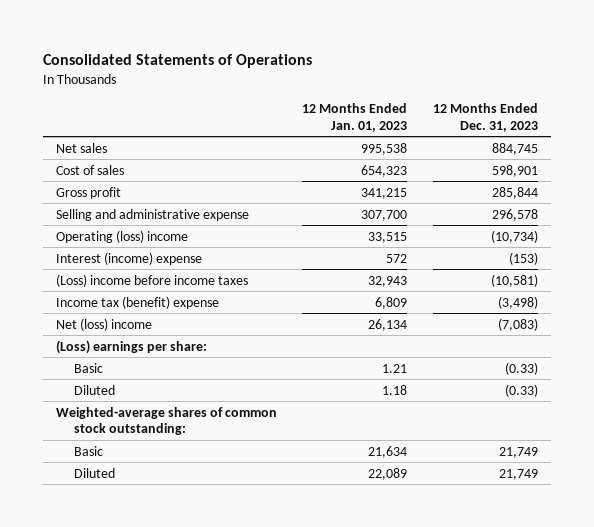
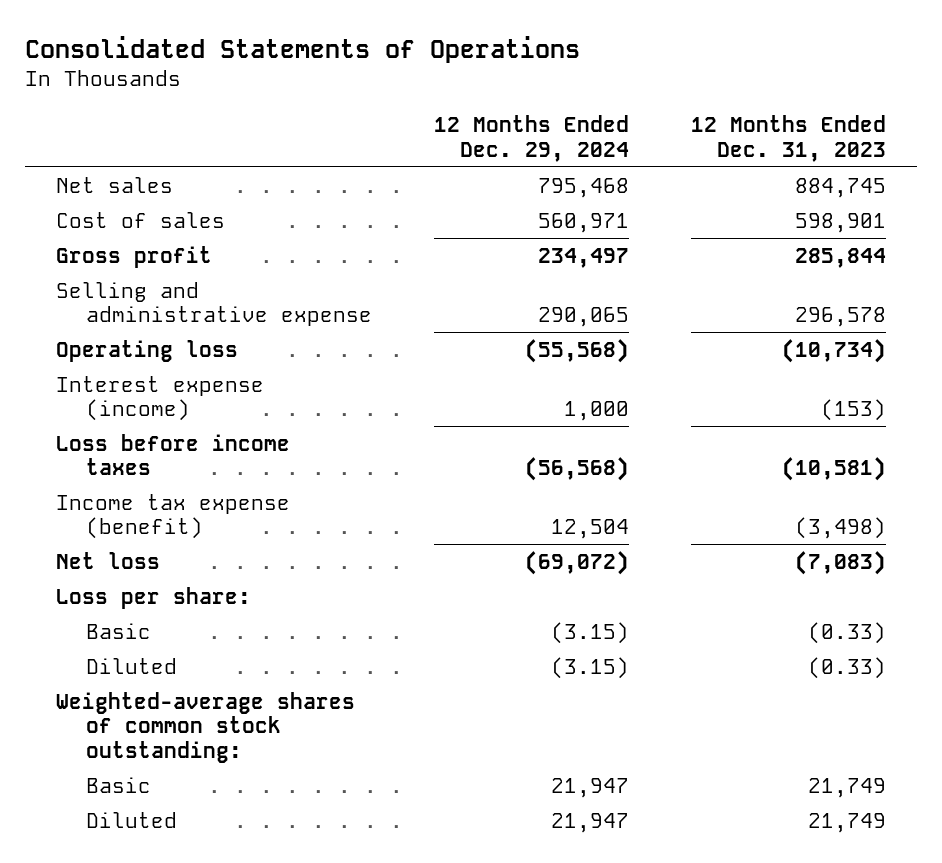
- | 12 Months Ended Jan. 01, 2023 | 12 Months Ended Dec. 31, 2023
+ | 12 Months Ended Dec. 29, 2024 | 12 Months Ended Dec. 31, 2023
- Operating (loss) income | 33,515 | (10,734)
- Interest (income) expense | 572 | (153)
- (Loss) income before income taxes | 32,943 | (10,581)
- Income tax (benefit) expense | 6,809 | (3,498)
- Net (loss) income | 26,134 | (7,083)
- (Loss) earnings per share:
+ Operating loss | (55,568) | (10,734)
+ Interest expense (income) | 1,000 | (153)
+ Loss before income taxes | (56,568) | (10,581)
+ Income tax expense (benefit) | 12,504 | (3,498)
+ Net loss | (69,072) | (7,083)
+ Loss per share:

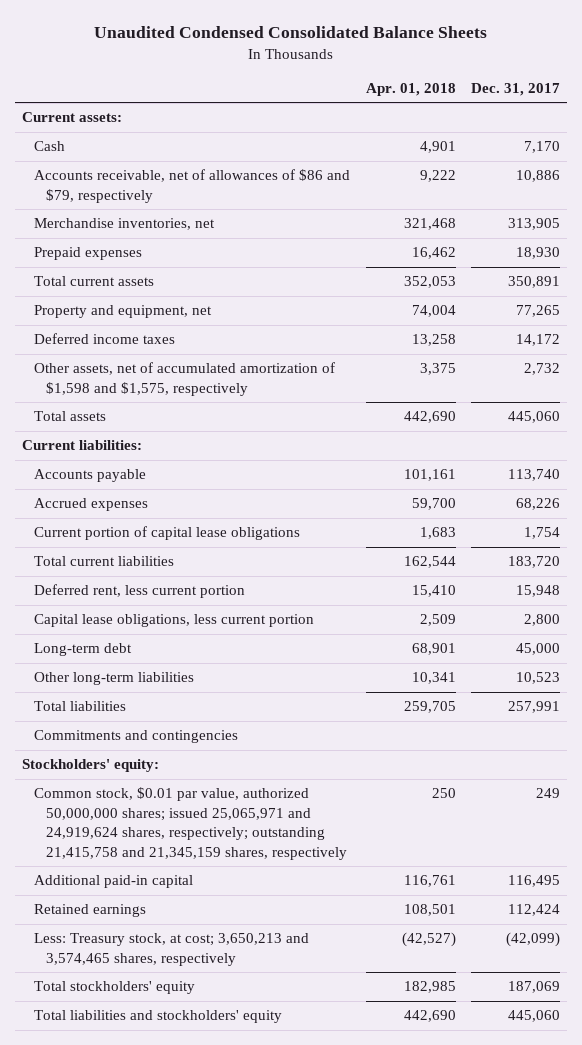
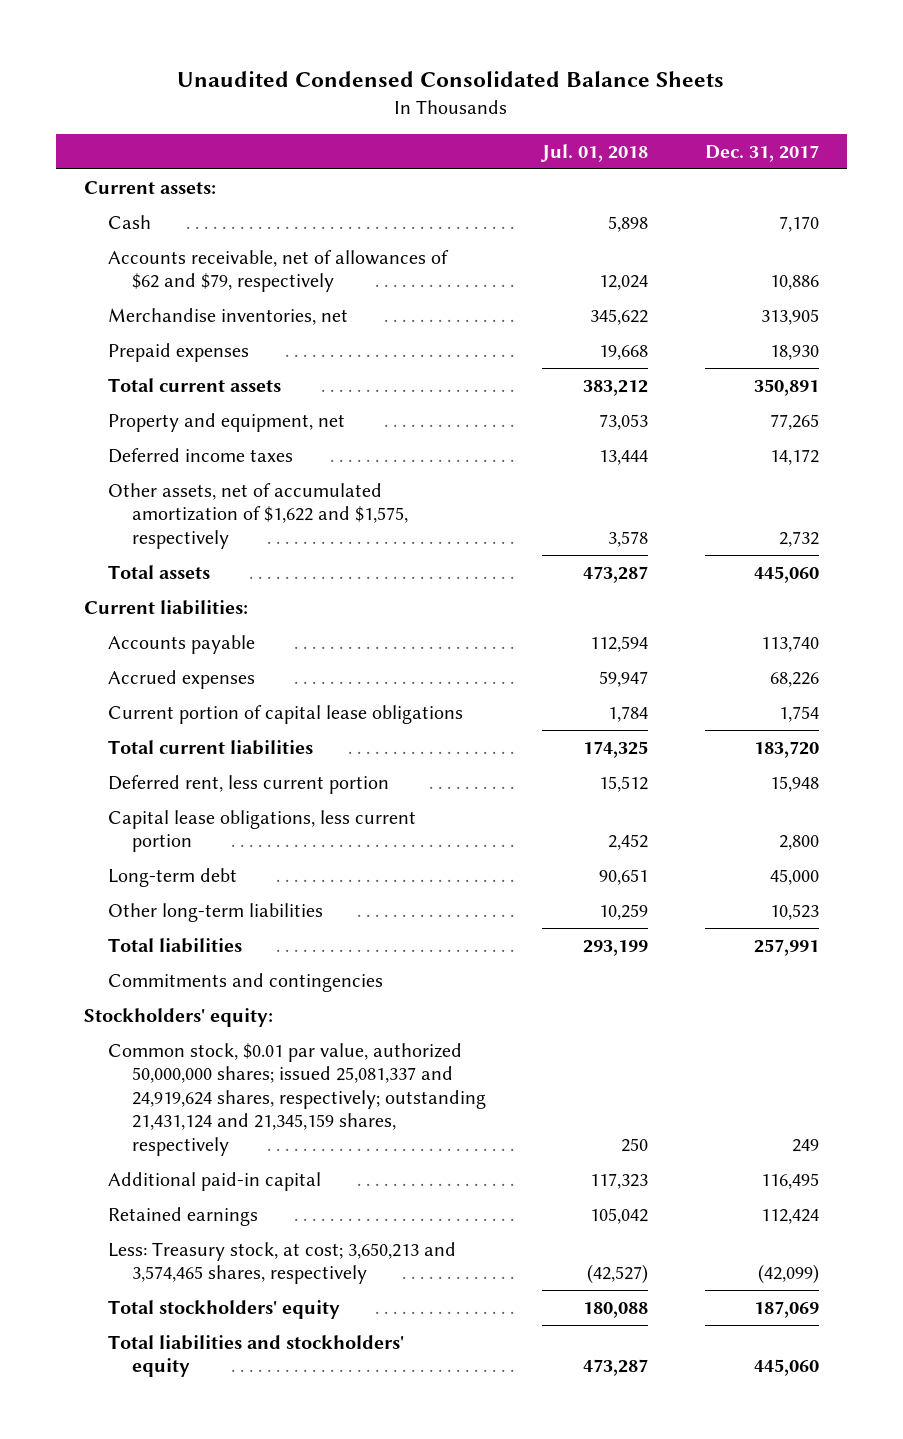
- | Apr. 01, 2018 | Dec. 31, 2017
+ | Jul. 01, 2018 | Dec. 31, 2017
- Accounts receivable, net of allowances of $86 and $79, respectively | 9,222 | 10,886
+ Accounts receivable, net of allowances of $62 and $79, respectively | 12,024 | 10,886
- Other assets, net of accumulated amortization of $1,598 and $1,575, respectively | 3,375 | 2,732
+ Other assets, net of accumulated amortization of $1,622 and $1,575, respectively | 3,578 | 2,732
- Common stock, $0.01 par value, authorized 50,000,000 shares; issued 25,065,971 and 24,919,624 shares, respectively; outstanding 21,415,758 and 21,345,159 shares, respectively | 250 | 249
+ Common stock, $0.01 par value, authorized 50,000,000 shares; issued 25,081,337 and 24,919,624 shares, respectively; outstanding 21,431,124 and 21,345,159 shares, respectively | 250 | 249

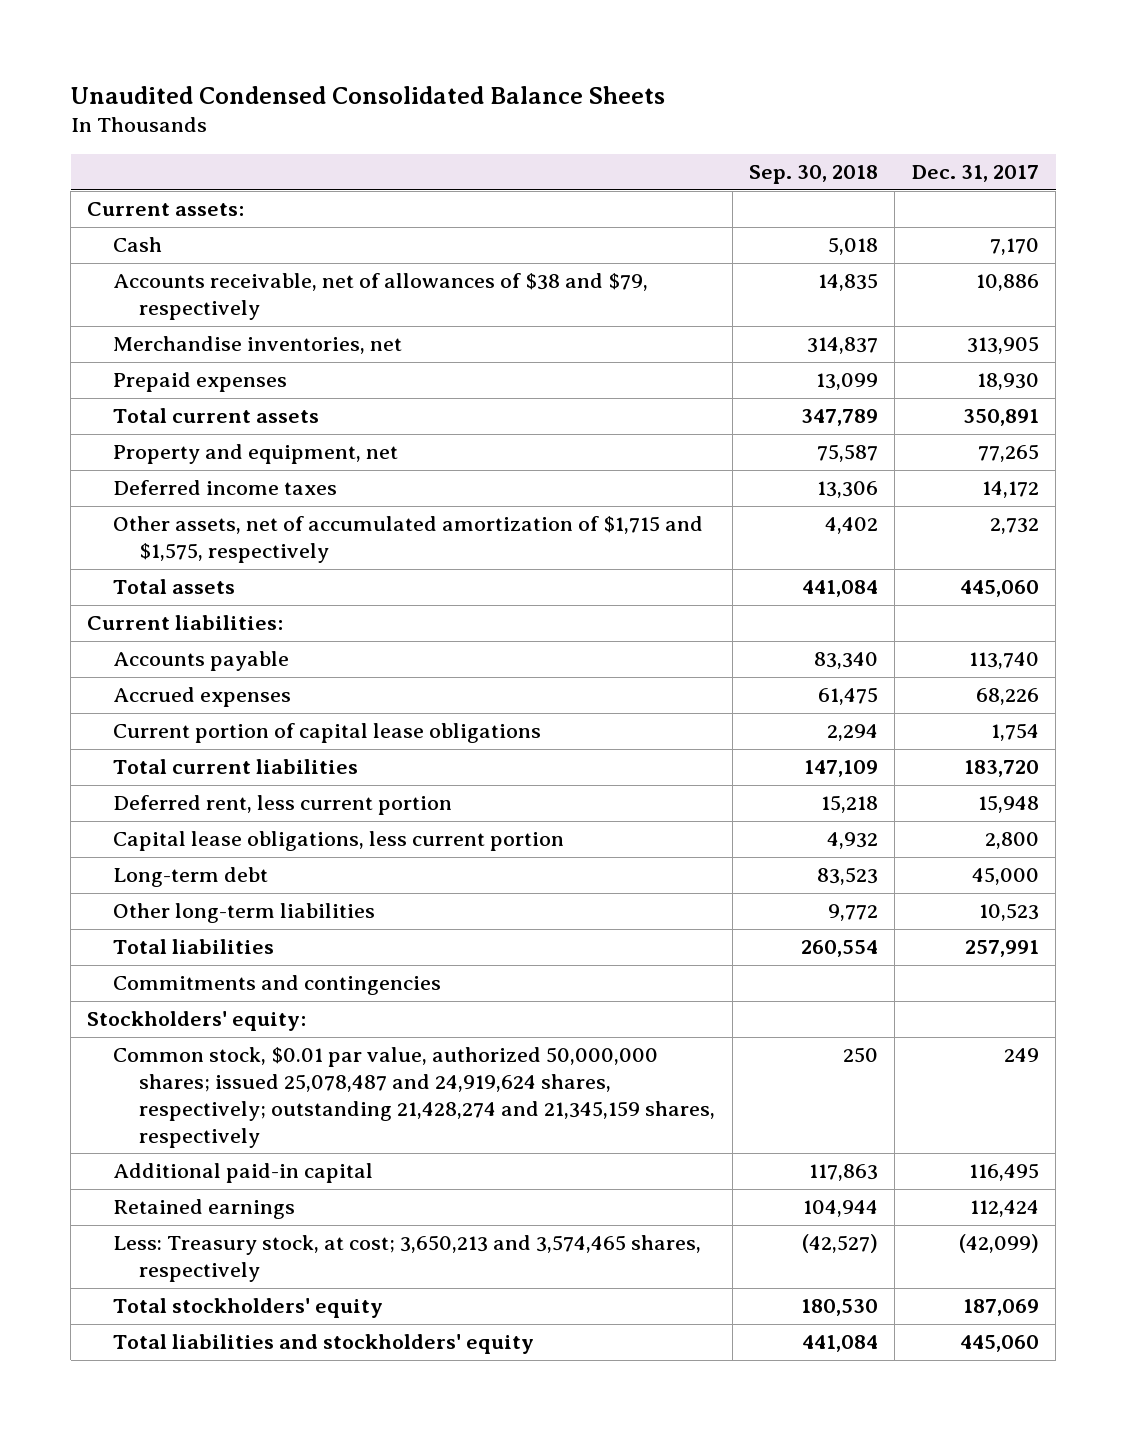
- | Jul. 01, 2018 | Dec. 31, 2017
+ | Sep. 30, 2018 | Dec. 31, 2017
- Accounts receivable, net of allowances of $62 and $79, respectively | 12,024 | 10,886
+ Accounts receivable, net of allowances of $38 and $79, respectively | 14,835 | 10,886
- Other assets, net of accumulated amortization of $1,622 and $1,575, respectively | 3,578 | 2,732
+ Other assets, net of accumulated amortization of $1,715 and $1,575, respectively | 4,402 | 2,732
- Common stock, $0.01 par value, authorized 50,000,000 shares; issued 25,081,337 and 24,919,624 shares, respectively; outstanding 21,431,124 and 21,345,159 shares, respectively | 250 | 249
+ Common stock, $0.01 par value, authorized 50,000,000 shares; issued 25,078,487 and 24,919,624 shares, respectively; outstanding 21,428,274 and 21,345,159 shares, respectively | 250 | 249

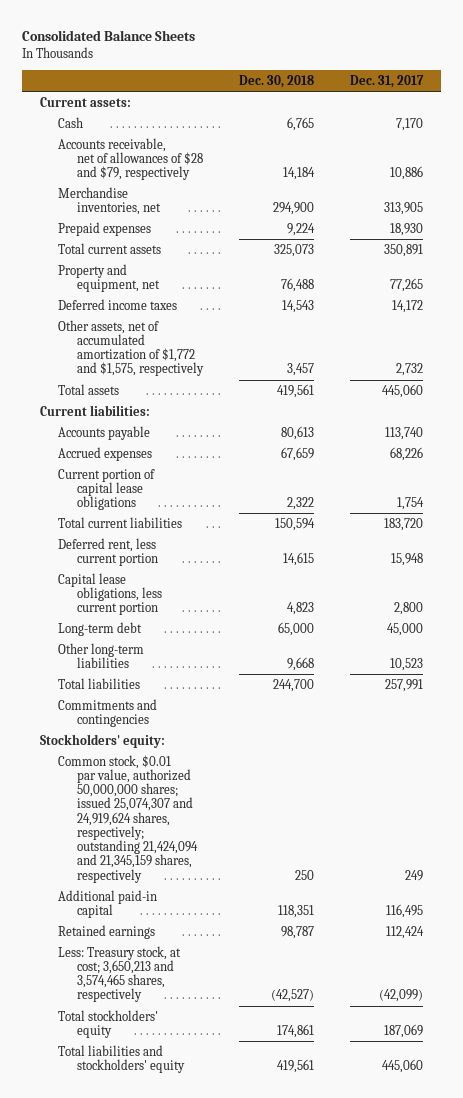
- Unaudited Condensed Consolidated Balance Sheets
+ Consolidated Balance Sheets
- | Sep. 30, 2018 | Dec. 31, 2017
+ | Dec. 30, 2018 | Dec. 31, 2017
- Accounts receivable, net of allowances of $38 and $79, respectively | 14,835 | 10,886
+ Accounts receivable, net of allowances of $28 and $79, respectively | 14,184 | 10,886
- Other assets, net of accumulated amortization of $1,715 and $1,575, respectively | 4,402 | 2,732
+ Other assets, net of accumulated amortization of $1,772 and $1,575, respectively | 3,457 | 2,732
- Common stock, $0.01 par value, authorized 50,000,000 shares; issued 25,078,487 and 24,919,624 shares, respectively; outstanding 21,428,274 and 21,345,159 shares, respectively | 250 | 249
+ Common stock, $0.01 par value, authorized 50,000,000 shares; issued 25,074,307 and 24,919,624 shares, respectively; outstanding 21,424,094 and 21,345,159 shares, respectively | 250 | 249

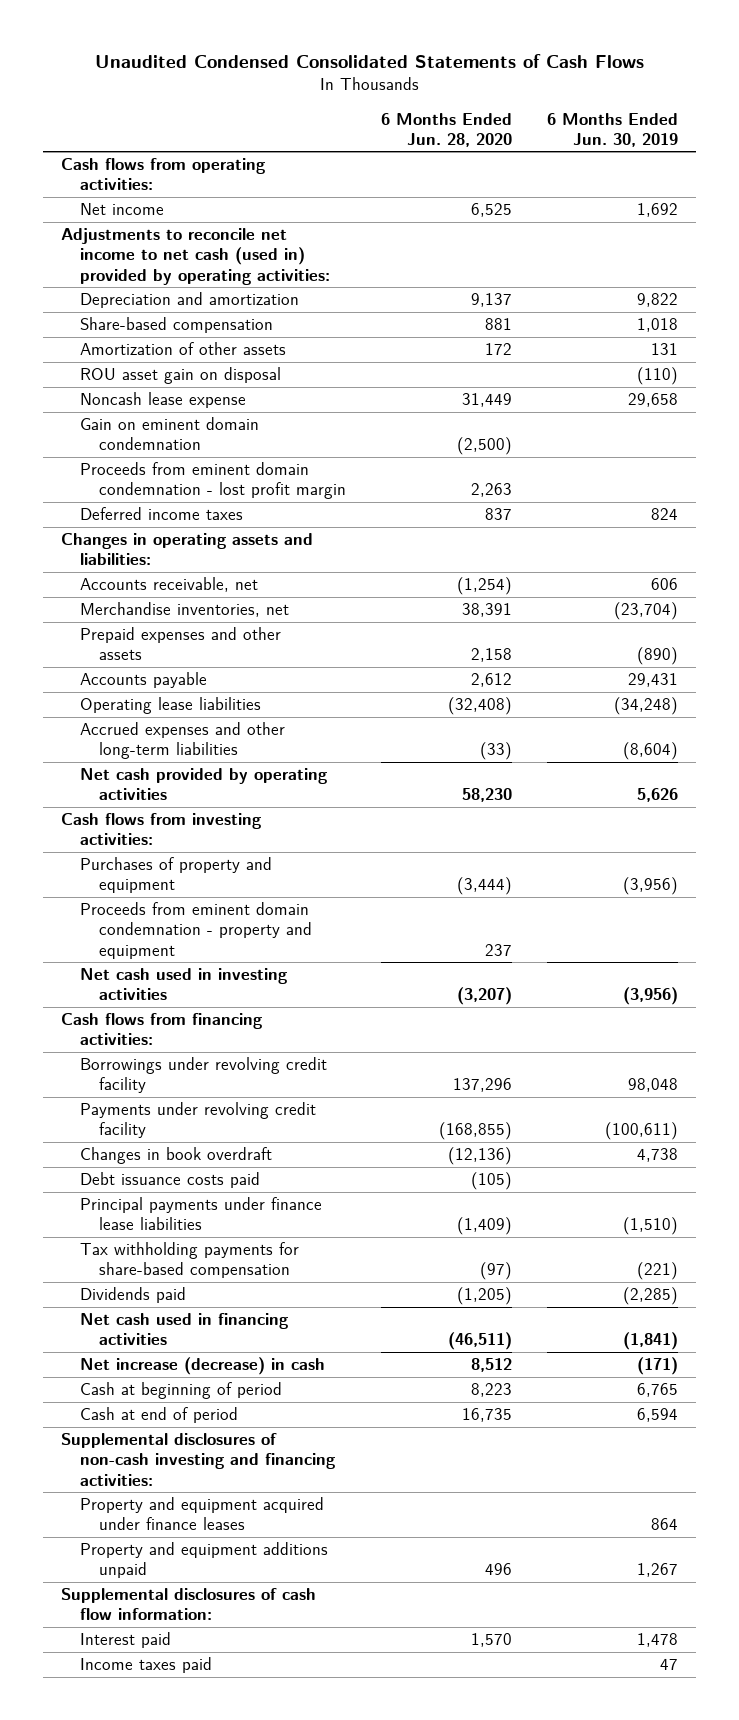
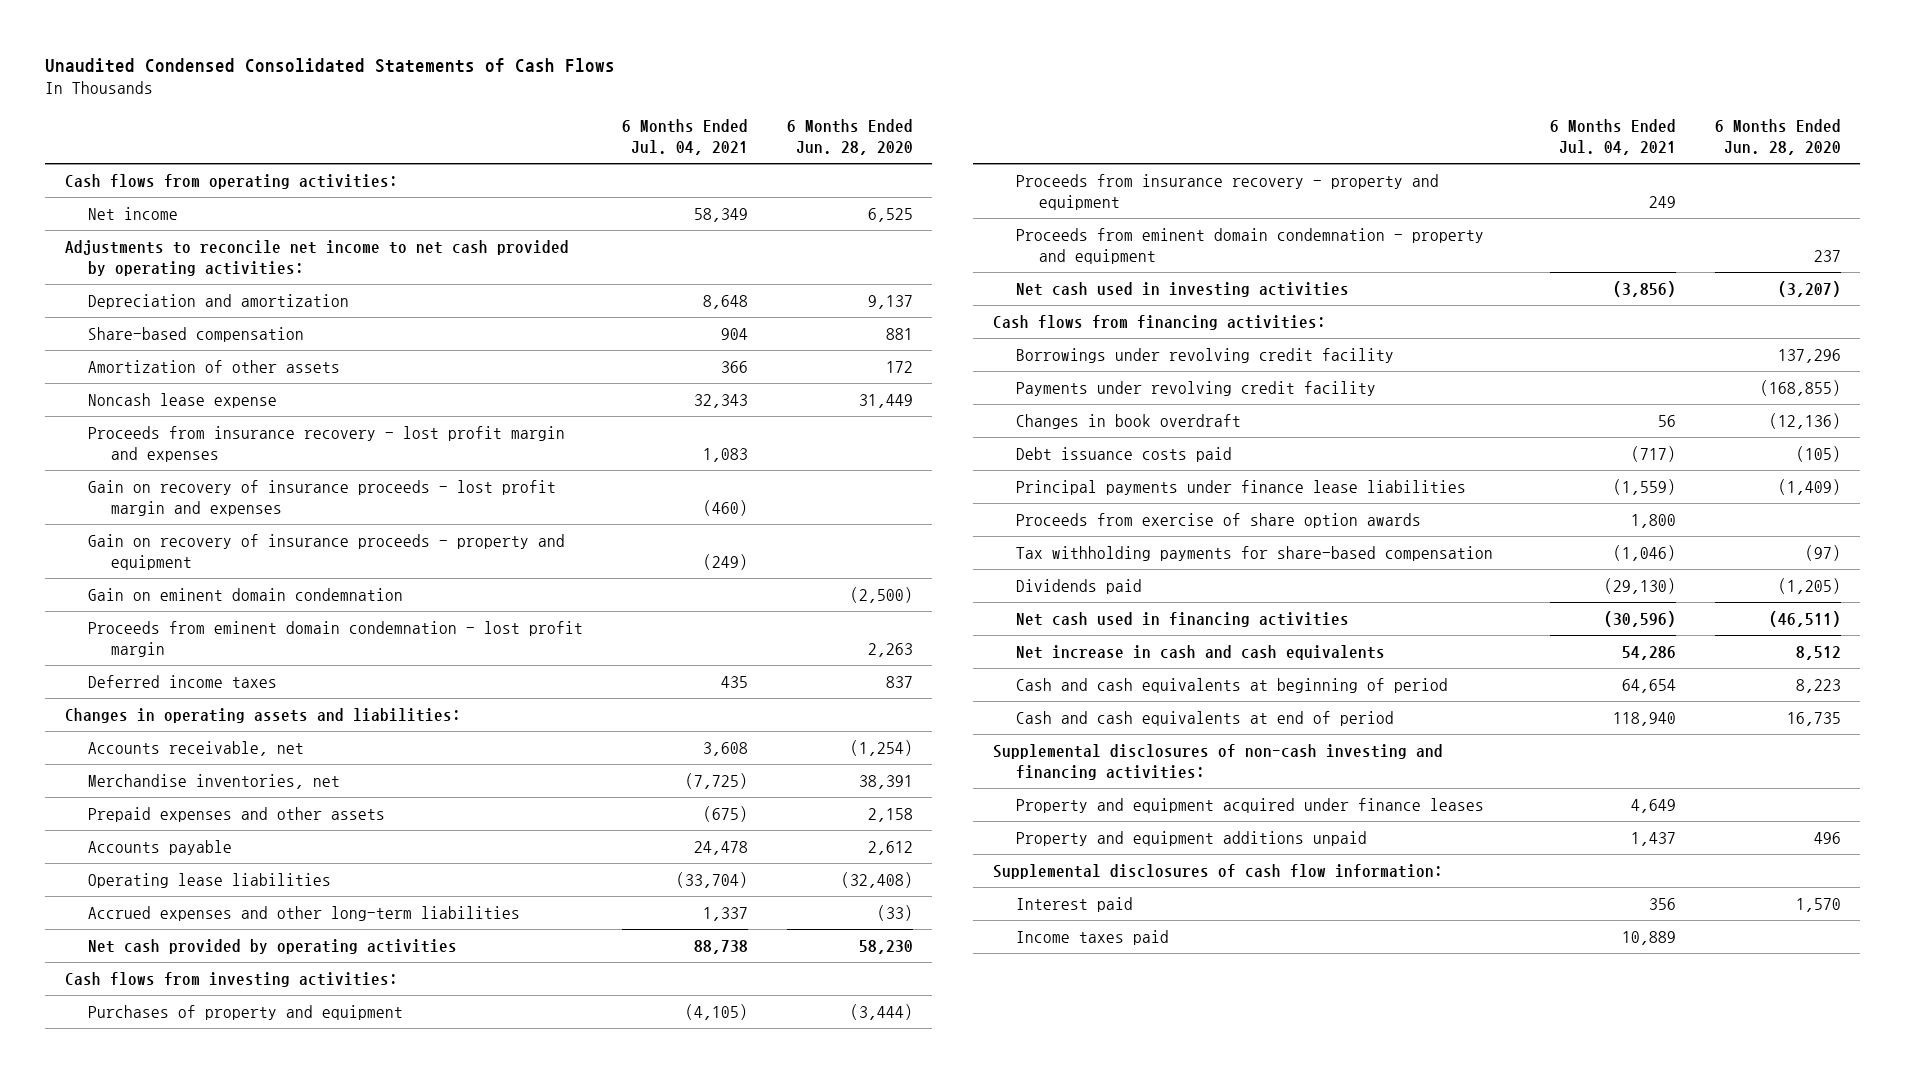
- | 6 Months Ended Jun. 28, 2020 | 6 Months Ended Jun. 30, 2019
+ | 6 Months Ended Jul. 04, 2021 | 6 Months Ended Jun. 28, 2020
- Adjustments to reconcile net income to net cash (used in) provided by operating activities:
+ Adjustments to reconcile net income to net cash provided by operating activities:
- ROU asset gain on disposal | | (110)
+ Proceeds from insurance recovery - lost profit margin and expenses | 1,083 |
+ Gain on recovery of insurance proceeds - lost profit margin and expenses | (460) |
+ Gain on recovery of insurance proceeds - property and equipment | (249) |
+ Proceeds from insurance recovery - property and equipment | 249 |
+ Proceeds from exercise of share option awards | 1,800 |
- Net increase (decrease) in cash | 8,512 | (171)
- Cash at beginning of period | 8,223 | 6,765
- Cash at end of period | 16,735 | 6,594
+ Net increase in cash and cash equivalents | 54,286 | 8,512
+ Cash and cash equivalents at beginning of period | 64,654 | 8,223
+ Cash and cash equivalents at end of period | 118,940 | 16,735

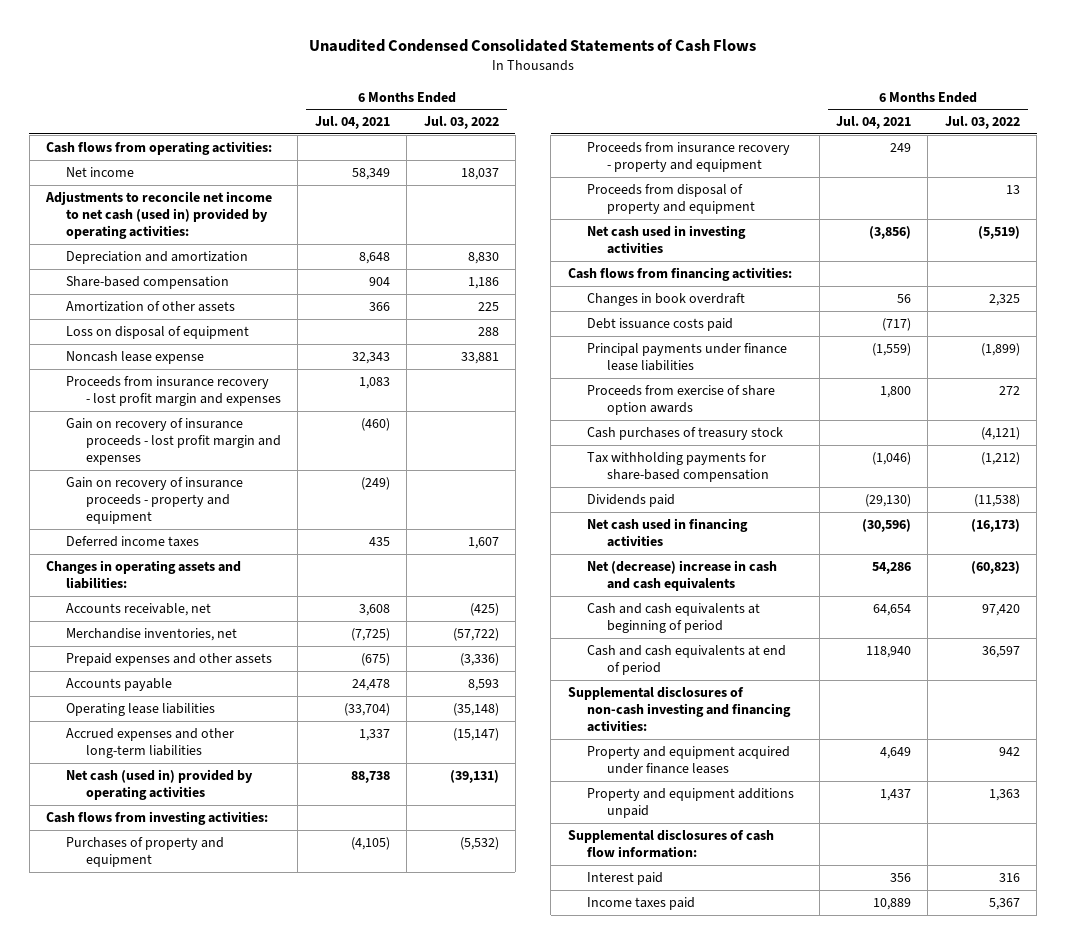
- | 6 Months Ended Jul. 04, 2021 | 6 Months Ended Jun. 28, 2020
+ | 6 Months Ended Jul. 04, 2021 | 6 Months Ended Jul. 03, 2022
- Adjustments to reconcile net income to net cash provided by operating activities:
+ Adjustments to reconcile net income to net cash (used in) provided by operating activities:
+ Loss on disposal of equipment | | 288
- Gain on eminent domain condemnation | | (2,500)
- Proceeds from eminent domain condemnation - lost profit margin | | 2,263
- Net cash provided by operating activities | 88,738 | 58,230
+ Net cash (used in) provided by operating activities | 88,738 | (39,131)
- Proceeds from eminent domain condemnation - property and equipment | | 237
+ Proceeds from disposal of property and equipment | | 13
- Borrowings under revolving credit facility | | 137,296
- Payments under revolving credit facility | | (168,855)
+ Cash purchases of treasury stock | | (4,121)
- Net increase in cash and cash equivalents | 54,286 | 8,512
+ Net (decrease) increase in cash and cash equivalents | 54,286 | (60,823)

